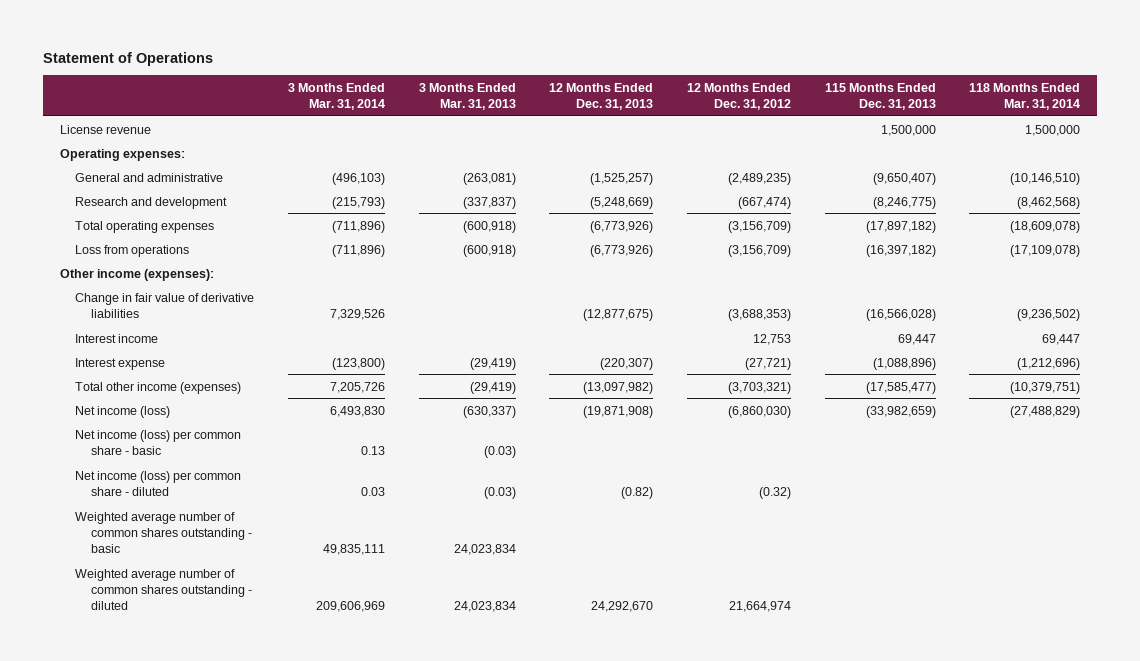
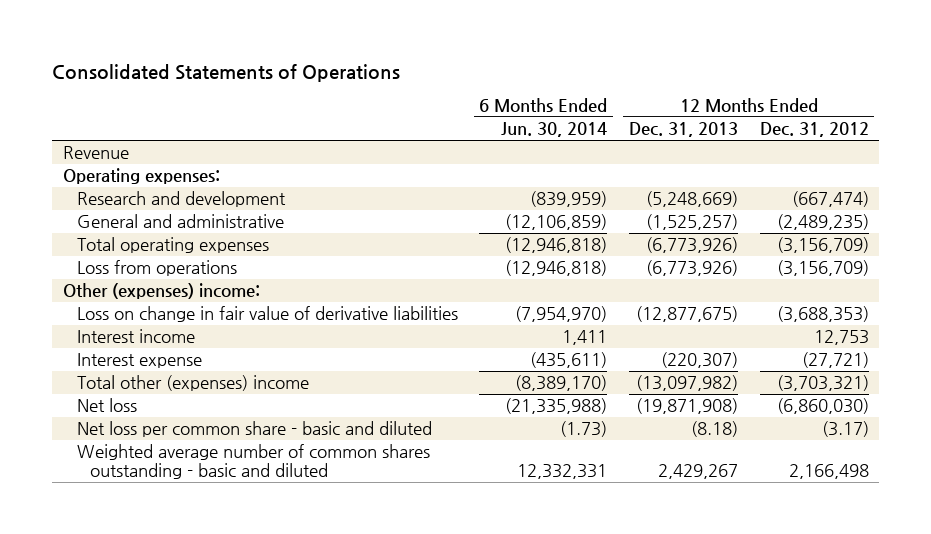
- Statement of Operations
+ Consolidated Statements of Operations
- | 3 Months Ended Mar. 31, 2014 | 3 Months Ended Mar. 31, 2013 | 12 Months Ended Dec. 31, 2013 | 12 Months Ended Dec. 31, 2012 | 115 Months Ended Dec. 31, 2013 | 118 Months Ended Mar. 31, 2014
+ | 6 Months Ended Jun. 30, 2014 | 12 Months Ended Dec. 31, 2013 | 12 Months Ended Dec. 31, 2012
- License revenue | | | | | 1,500,000 | 1,500,000
+ Revenue
moved down: General and administrative | (12,106,859) | (1,525,257) | (2,489,235)
- Other income (expenses):
- Change in fair value of derivative liabilities | 7,329,526 | | (12,877,675) | (3,688,353) | (16,566,028) | (9,236,502)
+ Other (expenses) income:
+ Loss on change in fair value of derivative liabilities | (7,954,970) | (12,877,675) | (3,688,353)
- Total other income (expenses) | 7,205,726 | (29,419) | (13,097,982) | (3,703,321) | (17,585,477) | (10,379,751)
- Net income (loss) | 6,493,830 | (630,337) | (19,871,908) | (6,860,030) | (33,982,659) | (27,488,829)
- Net income (loss) per common share - basic | 0.13 | (0.03) | | | |
- Net income (loss) per common share - diluted | 0.03 | (0.03) | (0.82) | (0.32) | |
- Weighted average number of common shares outstanding - basic | 49,835,111 | 24,023,834 | | | |
- Weighted average number of common shares outstanding - diluted | 209,606,969 | 24,023,834 | 24,292,670 | 21,664,974 | |
+ Total other (expenses) income | (8,389,170) | (13,097,982) | (3,703,321)
+ Net loss | (21,335,988) | (19,871,908) | (6,860,030)
+ Net loss per common share - basic and diluted | (1.73) | (8.18) | (3.17)
+ Weighted average number of common shares outstanding - basic and diluted | 12,332,331 | 2,429,267 | 2,166,498

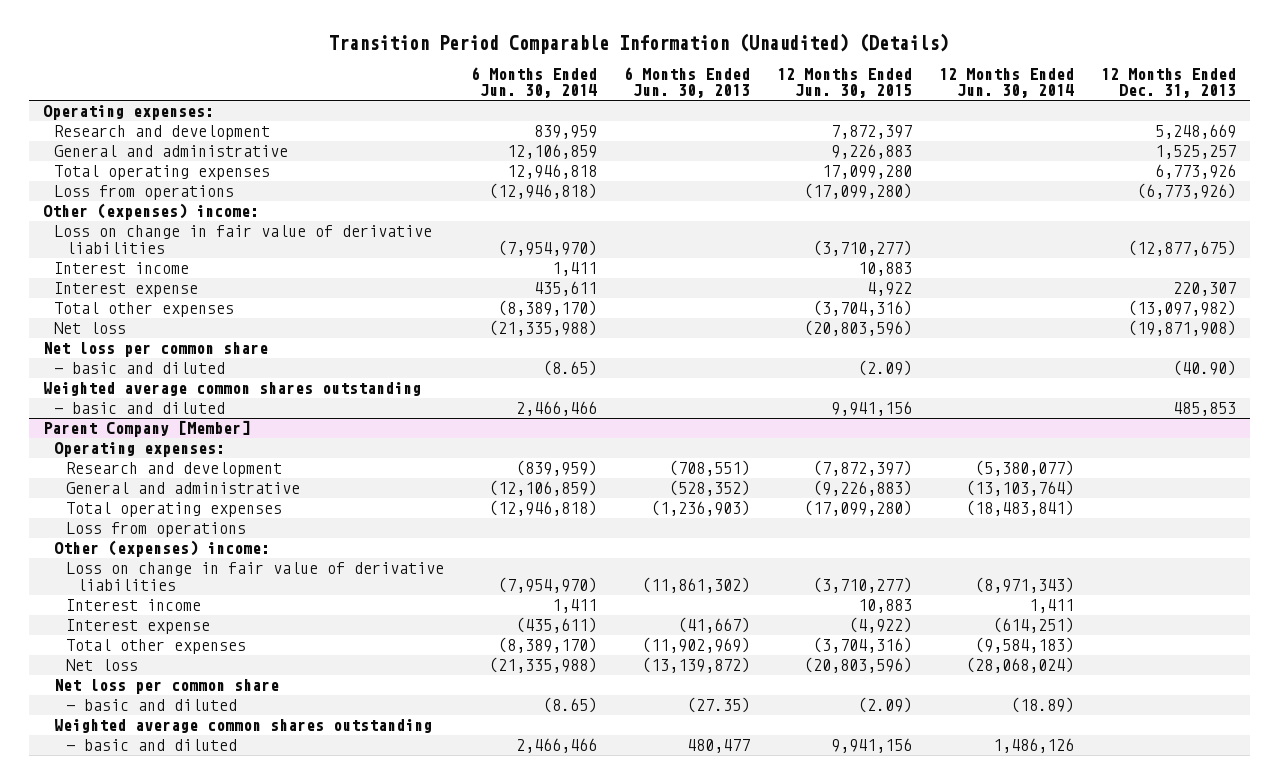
- Consolidated Statements of Operations
+ Transition Period Comparable Information (Unaudited) (Details)
- | 6 Months Ended Jun. 30, 2014 | 12 Months Ended Dec. 31, 2013 | 12 Months Ended Dec. 31, 2012
+ | 6 Months Ended Jun. 30, 2014 | 6 Months Ended Jun. 30, 2013 | 12 Months Ended Jun. 30, 2015 | 12 Months Ended Jun. 30, 2014 | 12 Months Ended Dec. 31, 2013
- Revenue
- Research and development | (839,959) | (5,248,669) | (667,474)
- General and administrative | (12,106,859) | (1,525,257) | (2,489,235)
- Total operating expenses | (12,946,818) | (6,773,926) | (3,156,709)
+ Research and development | 839,959 | | 7,872,397 | | 5,248,669
+ General and administrative | 12,106,859 | | 9,226,883 | | 1,525,257
+ Total operating expenses | 12,946,818 | | 17,099,280 | | 6,773,926
- Interest expense | (435,611) | (220,307) | (27,721)
- Total other (expenses) income | (8,389,170) | (13,097,982) | (3,703,321)
+ Interest expense | 435,611 | | 4,922 | | 220,307
+ Total other expenses | (8,389,170) | | (3,704,316) | | (13,097,982)
- Net loss per common share - basic and diluted | (1.73) | (8.18) | (3.17)
- Weighted average number of common shares outstanding - basic and diluted | 12,332,331 | 2,429,267 | 2,166,498
+ Net loss per common share
+ - basic and diluted | (8.65) | | (2.09) | | (40.90)
+ Weighted average common shares outstanding
+ - basic and diluted | 2,466,466 | | 9,941,156 | | 485,853
+ Parent Company [Member]
+ Operating expenses:
+ Research and development | (839,959) | (708,551) | (7,872,397) | (5,380,077) |
+ General and administrative | (12,106,859) | (528,352) | (9,226,883) | (13,103,764) |
+ Total operating expenses | (12,946,818) | (1,236,903) | (17,099,280) | (18,483,841) |
+ Loss from operations
+ Other (expenses) income:
+ Loss on change in fair value of derivative liabilities | (7,954,970) | (11,861,302) | (3,710,277) | (8,971,343) |
+ Interest income | 1,411 | | 10,883 | 1,411 |
+ Interest expense | (435,611) | (41,667) | (4,922) | (614,251) |
+ Total other expenses | (8,389,170) | (11,902,969) | (3,704,316) | (9,584,183) |
+ Net loss | (21,335,988) | (13,139,872) | (20,803,596) | (28,068,024) |
+ Net loss per common share
+ - basic and diluted | (8.65) | (27.35) | (2.09) | (18.89) |
+ Weighted average common shares outstanding
+ - basic and diluted | 2,466,466 | 480,477 | 9,941,156 | 1,486,126 |

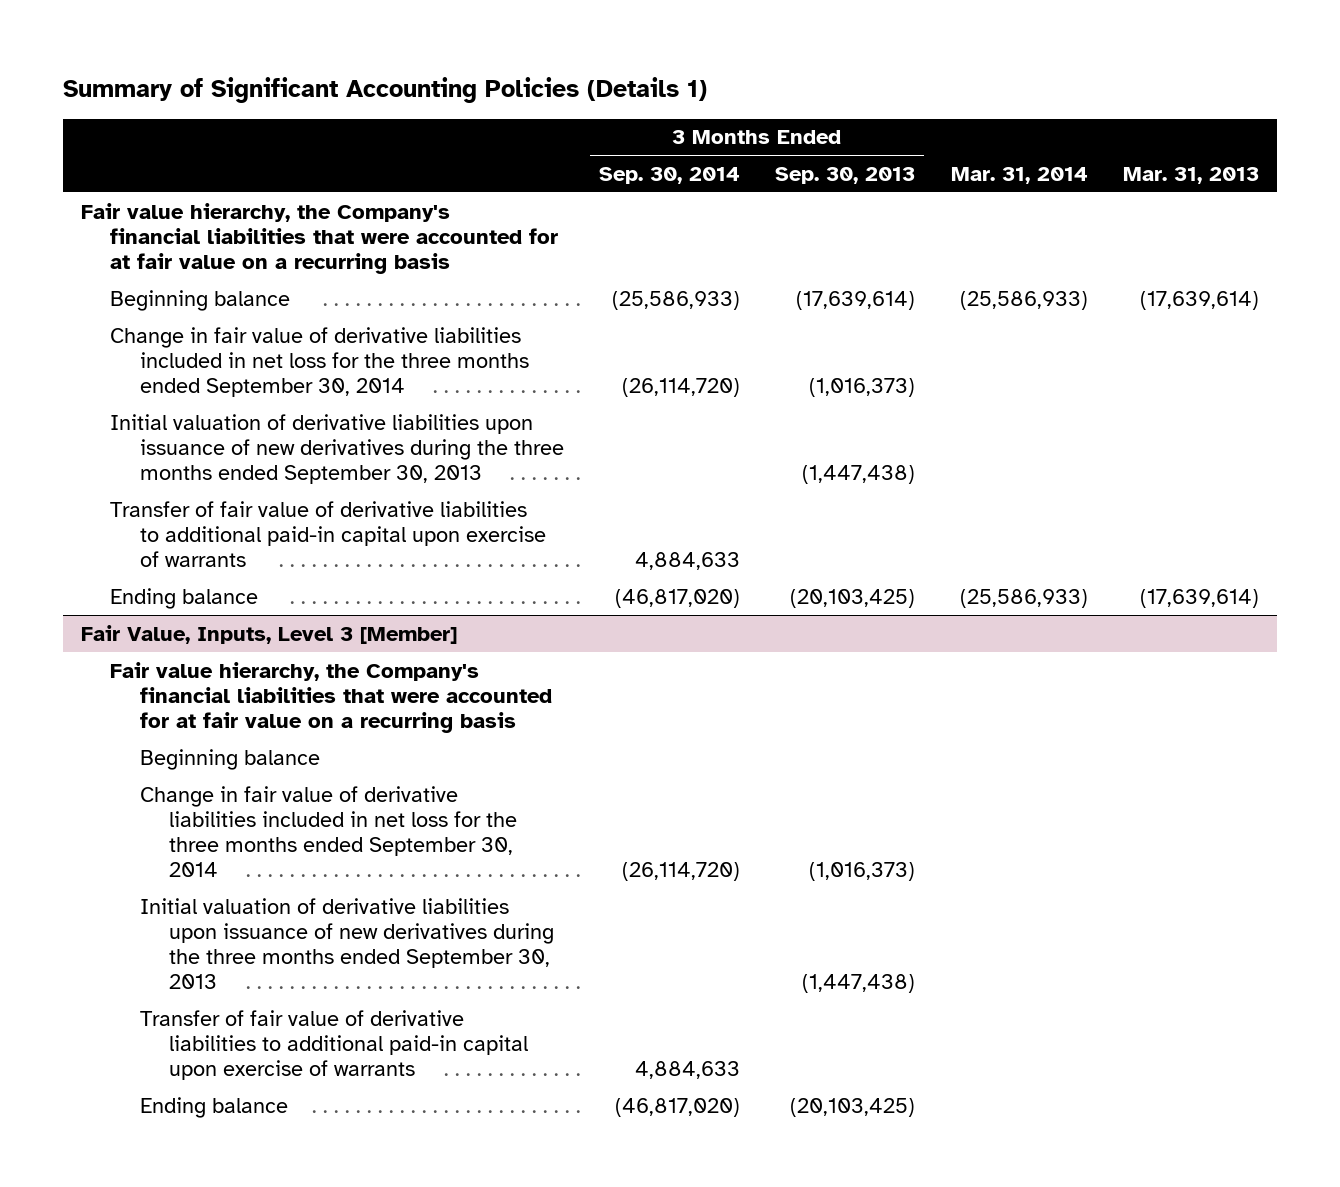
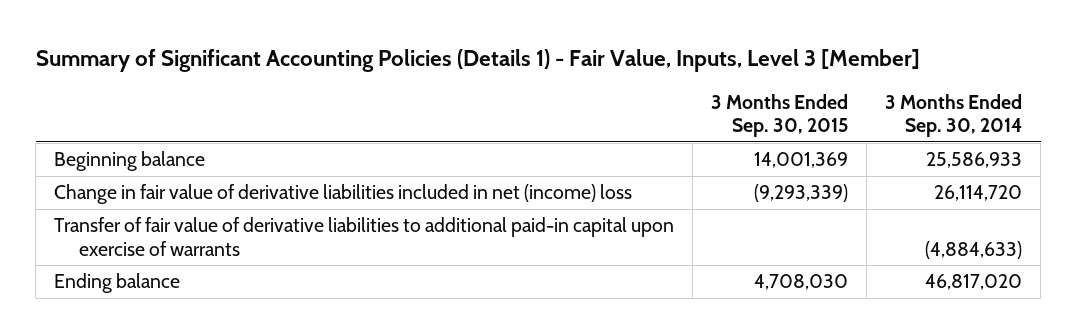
- Summary of Significant Accounting Policies (Details 1)
+ Summary of Significant Accounting Policies (Details 1) - Fair Value, Inputs, Level 3 [Member]
- | 3 Months Ended Sep. 30, 2014 | 3 Months Ended Sep. 30, 2013 | Mar. 31, 2014 | Mar. 31, 2013
+ | 3 Months Ended Sep. 30, 2015 | 3 Months Ended Sep. 30, 2014
- Fair value hierarchy, the Company's financial liabilities that were accounted for at fair value on a recurring basis
- Beginning balance | (25,586,933) | (17,639,614) | (25,586,933) | (17,639,614)
- Change in fair value of derivative liabilities included in net loss for the three months ended September 30, 2014 | (26,114,720) | (1,016,373) | |
- Initial valuation of derivative liabilities upon issuance of new derivatives during the three months ended September 30, 2013 | | (1,447,438) | |
- Transfer of fair value of derivative liabilities to additional paid-in capital upon exercise of warrants | 4,884,633 | | |
- Ending balance | (46,817,020) | (20,103,425) | (25,586,933) | (17,639,614)
- Fair Value, Inputs, Level 3 [Member]
- Fair value hierarchy, the Company's financial liabilities that were accounted for at fair value on a recurring basis
- Beginning balance
- Change in fair value of derivative liabilities included in net loss for the three months ended September 30, 2014 | (26,114,720) | (1,016,373) | |
- Initial valuation of derivative liabilities upon issuance of new derivatives during the three months ended September 30, 2013 | | (1,447,438) | |
- Transfer of fair value of derivative liabilities to additional paid-in capital upon exercise of warrants | 4,884,633 | | |
- Ending balance | (46,817,020) | (20,103,425) | |
+ Beginning balance | 14,001,369 | 25,586,933
+ Change in fair value of derivative liabilities included in net (income) loss | (9,293,339) | 26,114,720
+ Transfer of fair value of derivative liabilities to additional paid-in capital upon exercise of warrants | | (4,884,633)
+ Ending balance | 4,708,030 | 46,817,020

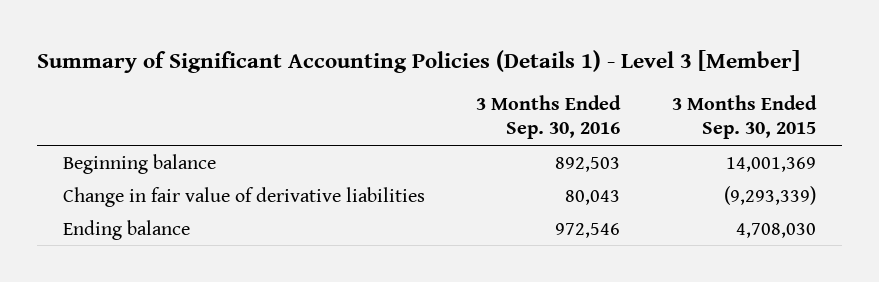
- Summary of Significant Accounting Policies (Details 1) - Fair Value, Inputs, Level 3 [Member]
+ Summary of Significant Accounting Policies (Details 1) - Level 3 [Member]
- | 3 Months Ended Sep. 30, 2015 | 3 Months Ended Sep. 30, 2014
+ | 3 Months Ended Sep. 30, 2016 | 3 Months Ended Sep. 30, 2015
- Change in fair value of derivative liabilities included in net (income) loss | (9,293,339) | 26,114,720
- Transfer of fair value of derivative liabilities to additional paid-in capital upon exercise of warrants | | (4,884,633)
+ Change in fair value of derivative liabilities | 80,043 | (9,293,339)

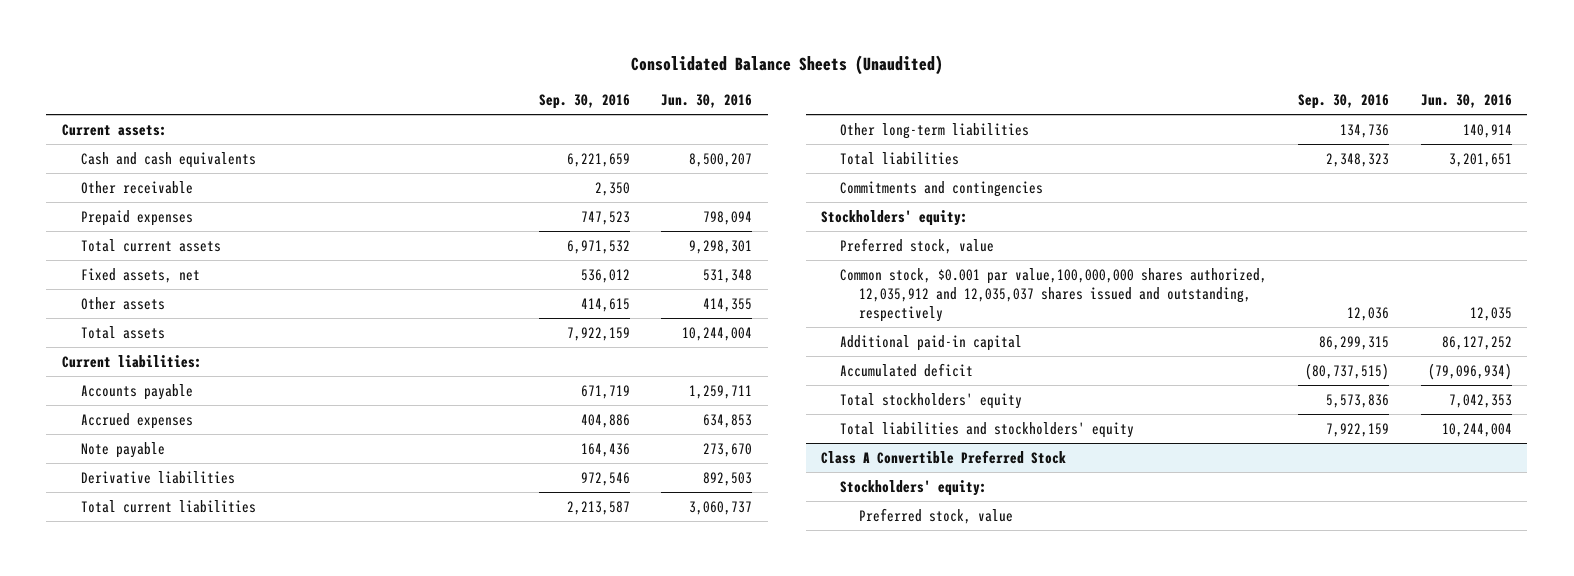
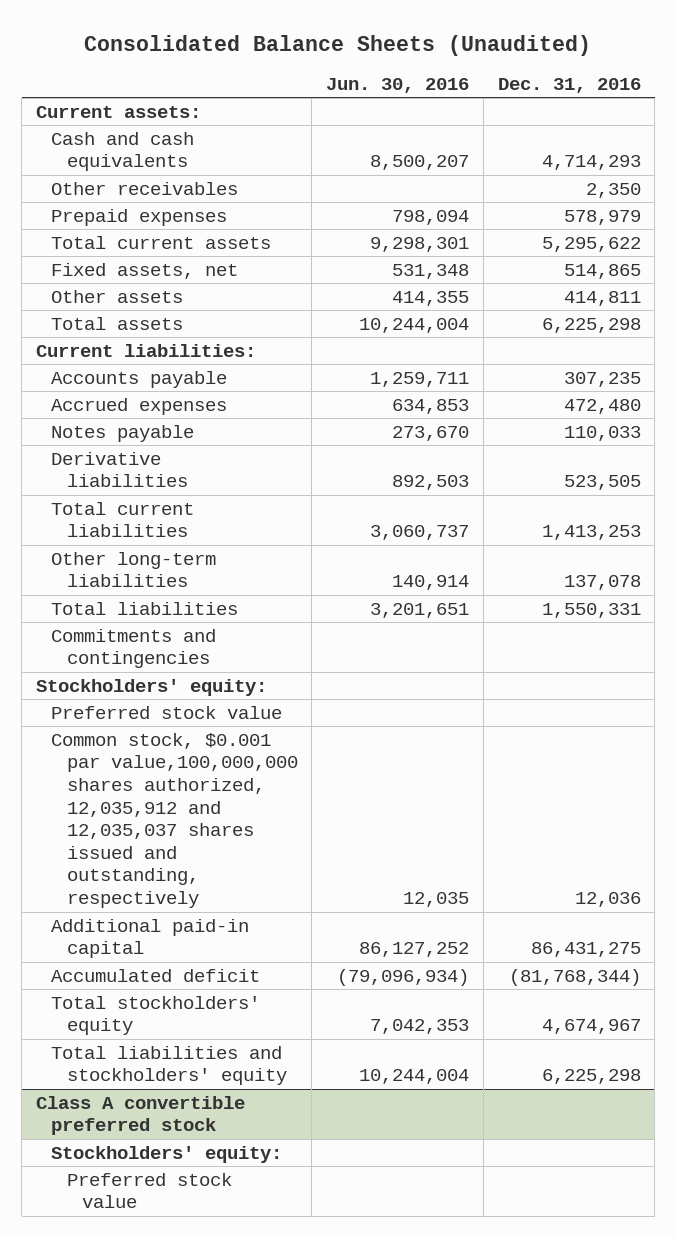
- | Sep. 30, 2016 | Jun. 30, 2016
+ | Jun. 30, 2016 | Dec. 31, 2016
- Other receivable | 2,350 |
+ Other receivables | | 2,350
- Note payable | 164,436 | 273,670
+ Notes payable | 273,670 | 110,033
- Preferred stock, value
+ Preferred stock value
- Class A Convertible Preferred Stock
+ Class A convertible preferred stock
- Preferred stock, value
+ Preferred stock value

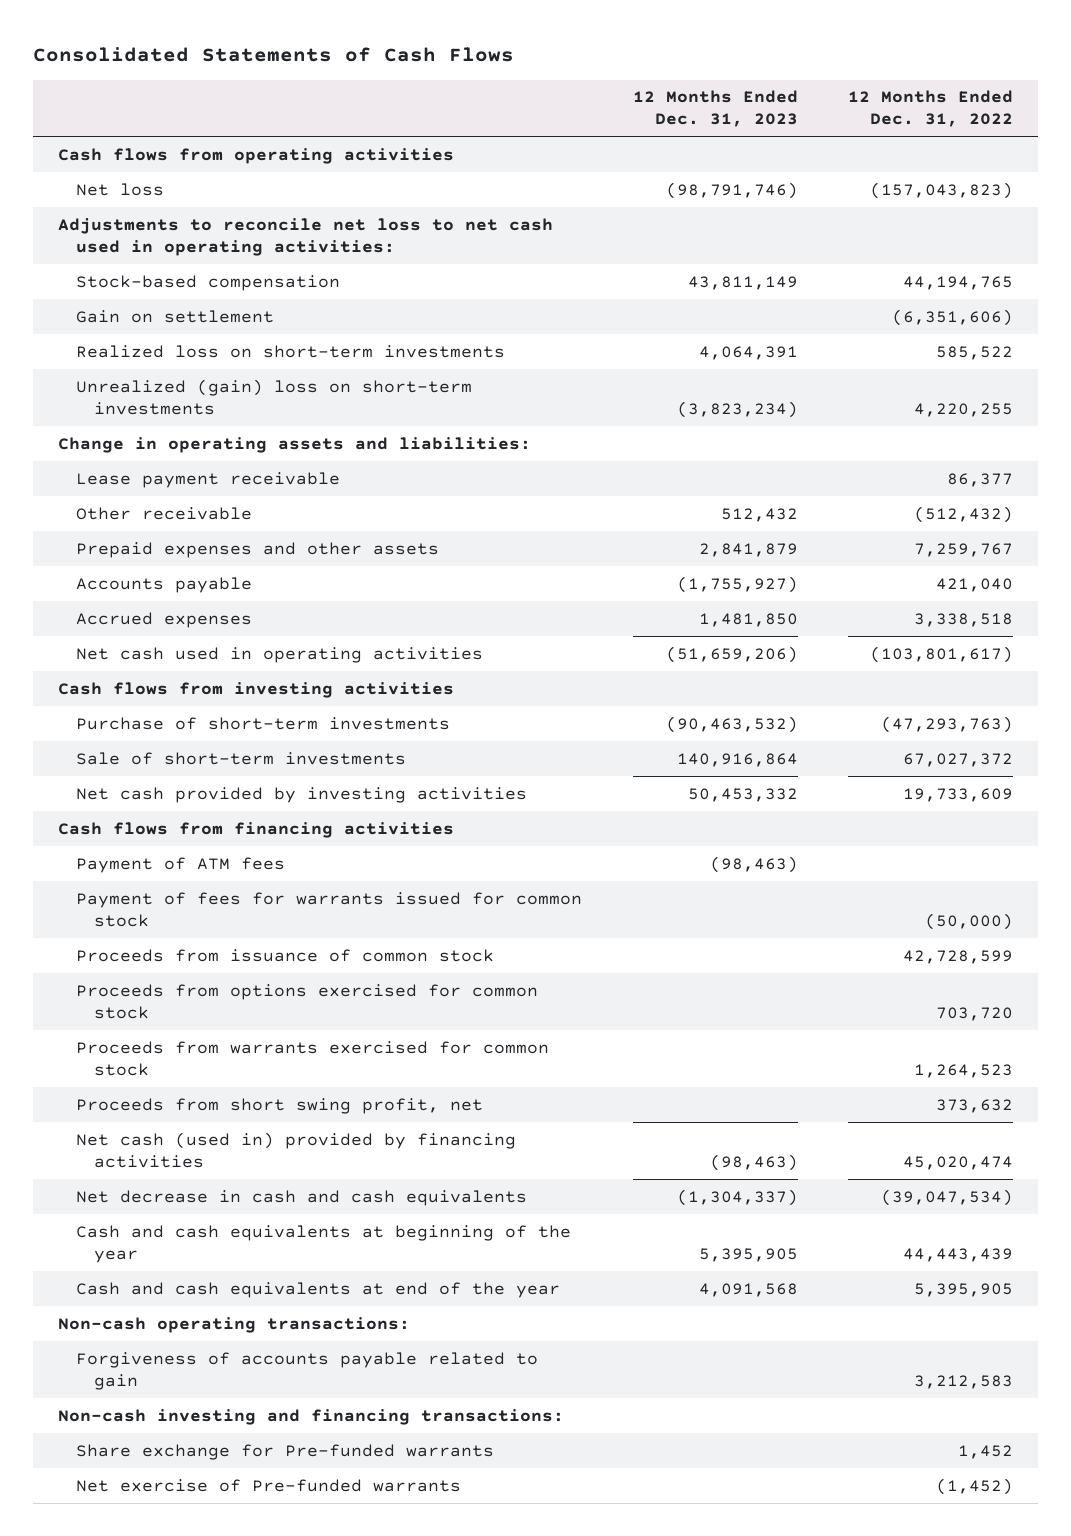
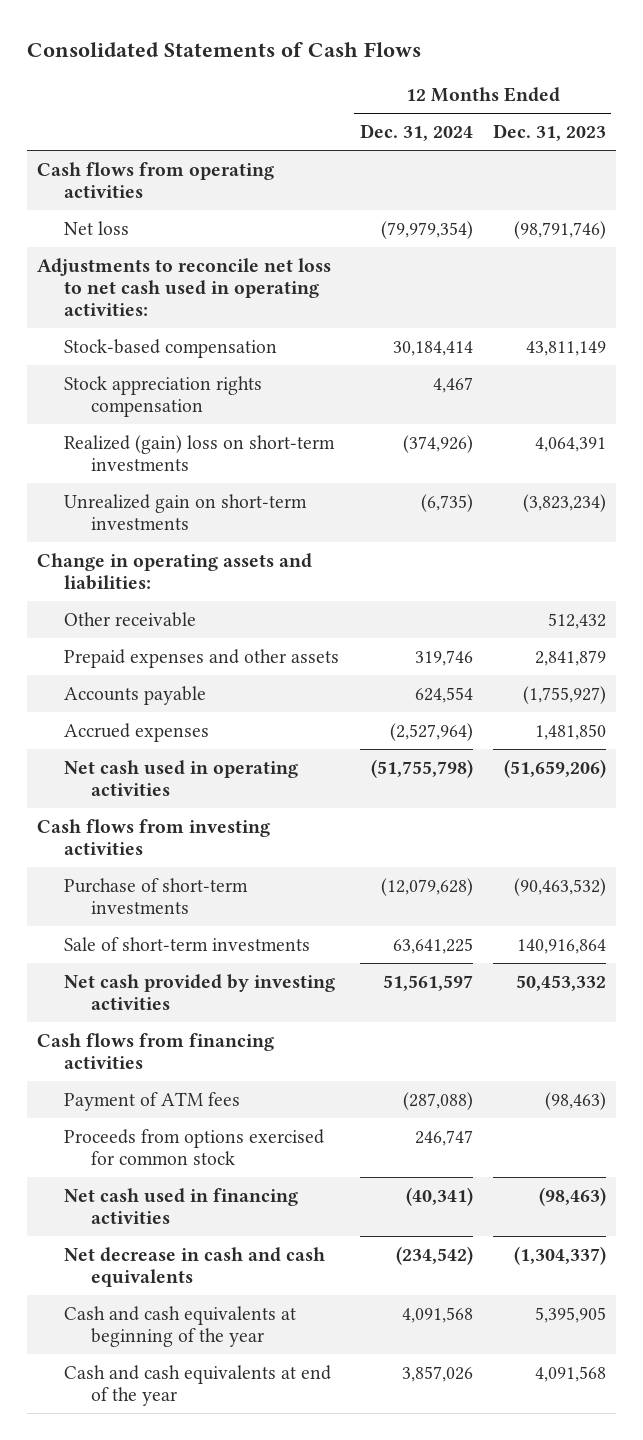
- | 12 Months Ended Dec. 31, 2023 | 12 Months Ended Dec. 31, 2022
+ | 12 Months Ended Dec. 31, 2024 | 12 Months Ended Dec. 31, 2023
- Gain on settlement | | (6,351,606)
- Realized loss on short-term investments | 4,064,391 | 585,522
- Unrealized (gain) loss on short-term investments | (3,823,234) | 4,220,255
+ Stock appreciation rights compensation | 4,467 |
+ Realized (gain) loss on short-term investments | (374,926) | 4,064,391
+ Unrealized gain on short-term investments | (6,735) | (3,823,234)
- Lease payment receivable | | 86,377
- Payment of fees for warrants issued for common stock | | (50,000)
- Proceeds from issuance of common stock | | 42,728,599
- Proceeds from warrants exercised for common stock | | 1,264,523
- Proceeds from short swing profit, net | | 373,632
- Net cash (used in) provided by financing activities | (98,463) | 45,020,474
+ Net cash used in financing activities | (40,341) | (98,463)
- Non-cash operating transactions:
- Forgiveness of accounts payable related to gain | | 3,212,583
- Non-cash investing and financing transactions:
- Share exchange for Pre-funded warrants | | 1,452
- Net exercise of Pre-funded warrants | | (1,452)

